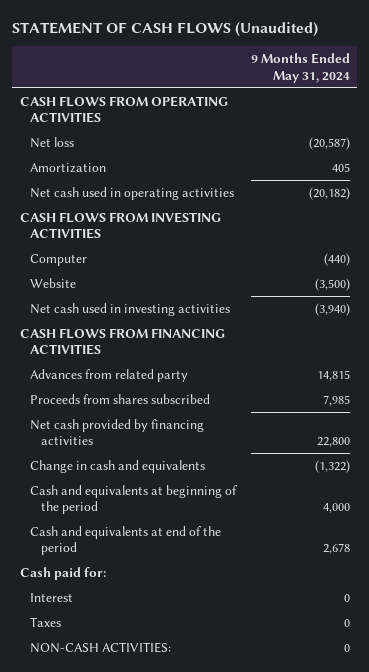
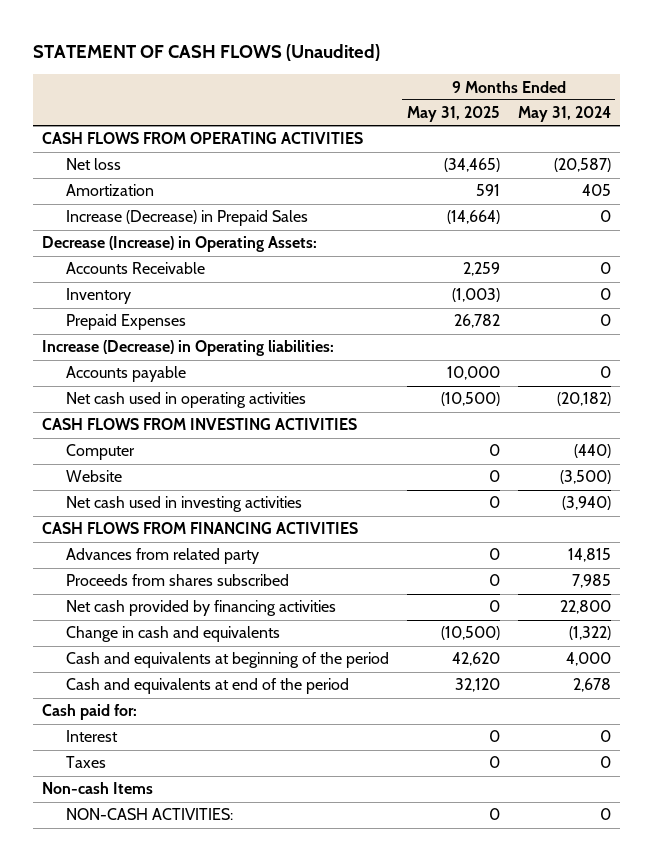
- | 9 Months Ended May 31, 2024
+ | 9 Months Ended May 31, 2025 | 9 Months Ended May 31, 2024
+ Increase (Decrease) in Prepaid Sales | (14,664) | 0
+ Decrease (Increase) in Operating Assets:
+ Accounts Receivable | 2,259 | 0
+ Inventory | (1,003) | 0
+ Prepaid Expenses | 26,782 | 0
+ Increase (Decrease) in Operating liabilities:
+ Accounts payable | 10,000 | 0
+ Non-cash Items

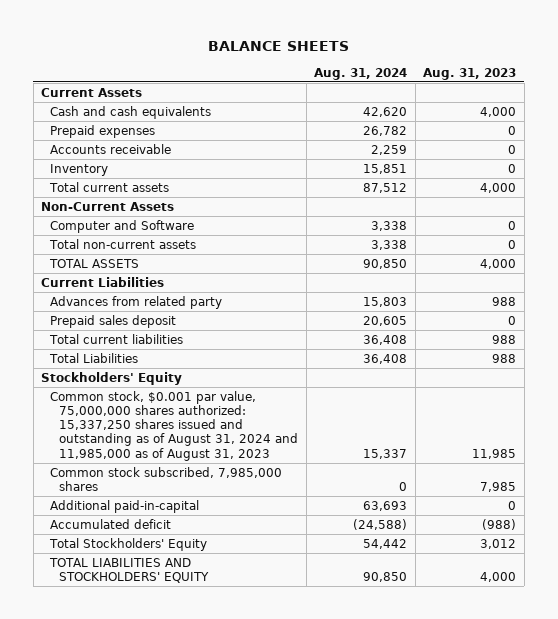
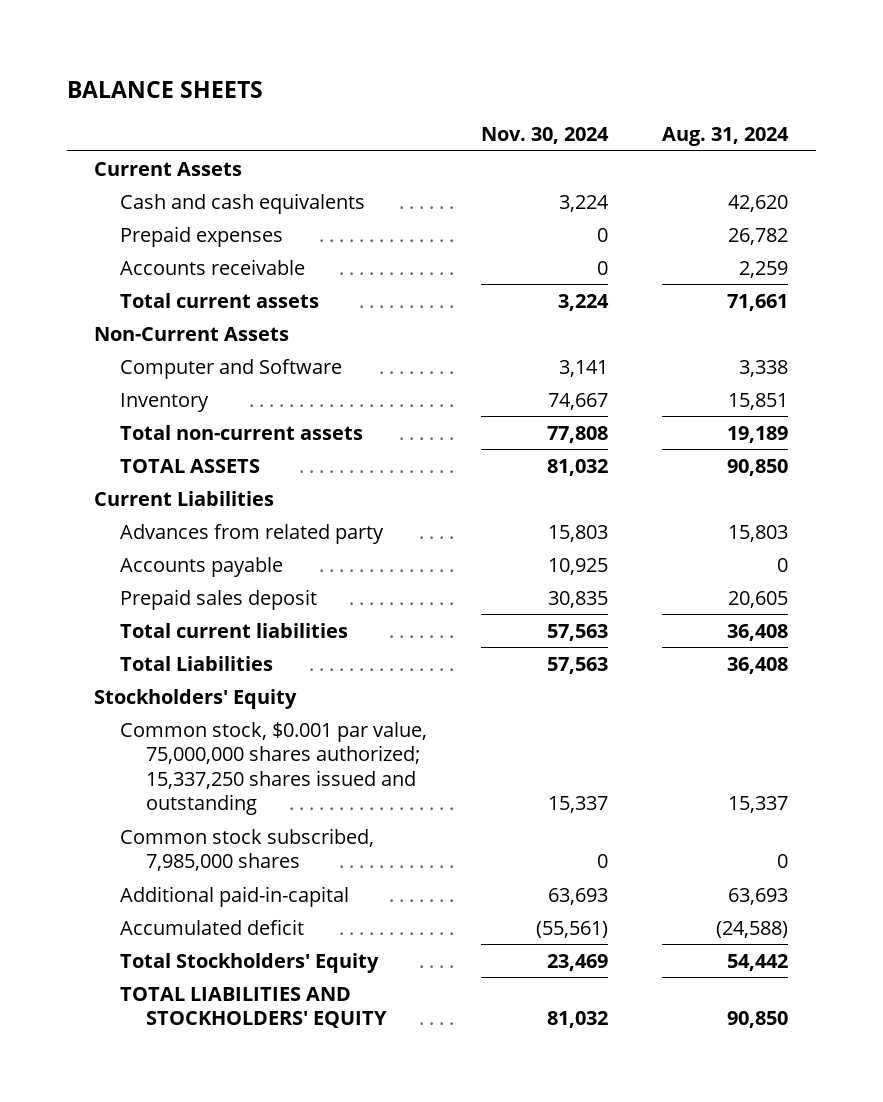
- | Aug. 31, 2024 | Aug. 31, 2023
+ | Nov. 30, 2024 | Aug. 31, 2024
- Total current assets | 87,512 | 4,000
+ Total current assets | 3,224 | 71,661
- Total non-current assets | 3,338 | 0
moved down: Inventory | 74,667 | 15,851
+ Total non-current assets | 77,808 | 19,189
+ Accounts payable | 10,925 | 0
- Common stock, $0.001 par value, 75,000,000 shares authorized: 15,337,250 shares issued and outstanding as of August 31, 2024 and 11,985,000 as of August 31, 2023 | 15,337 | 11,985
+ Common stock, $0.001 par value, 75,000,000 shares authorized; 15,337,250 shares issued and outstanding | 15,337 | 15,337

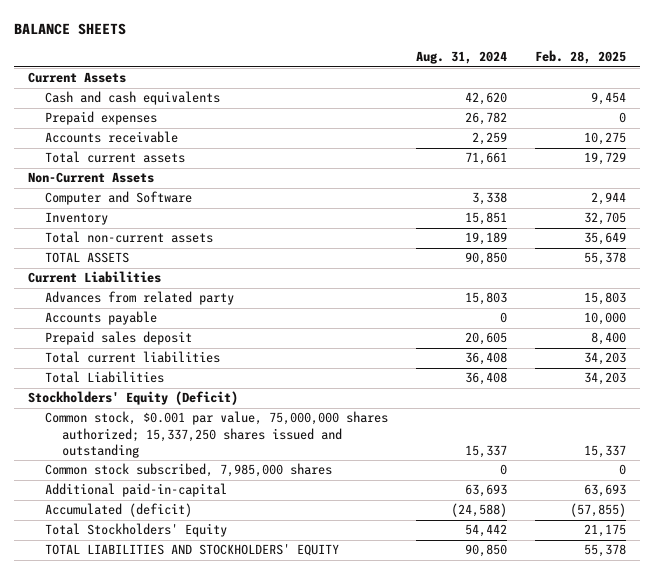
- | Nov. 30, 2024 | Aug. 31, 2024
+ | Aug. 31, 2024 | Feb. 28, 2025
- Stockholders' Equity
+ Stockholders' Equity (Deficit)
- Accumulated deficit | (55,561) | (24,588)
+ Accumulated (deficit) | (24,588) | (57,855)

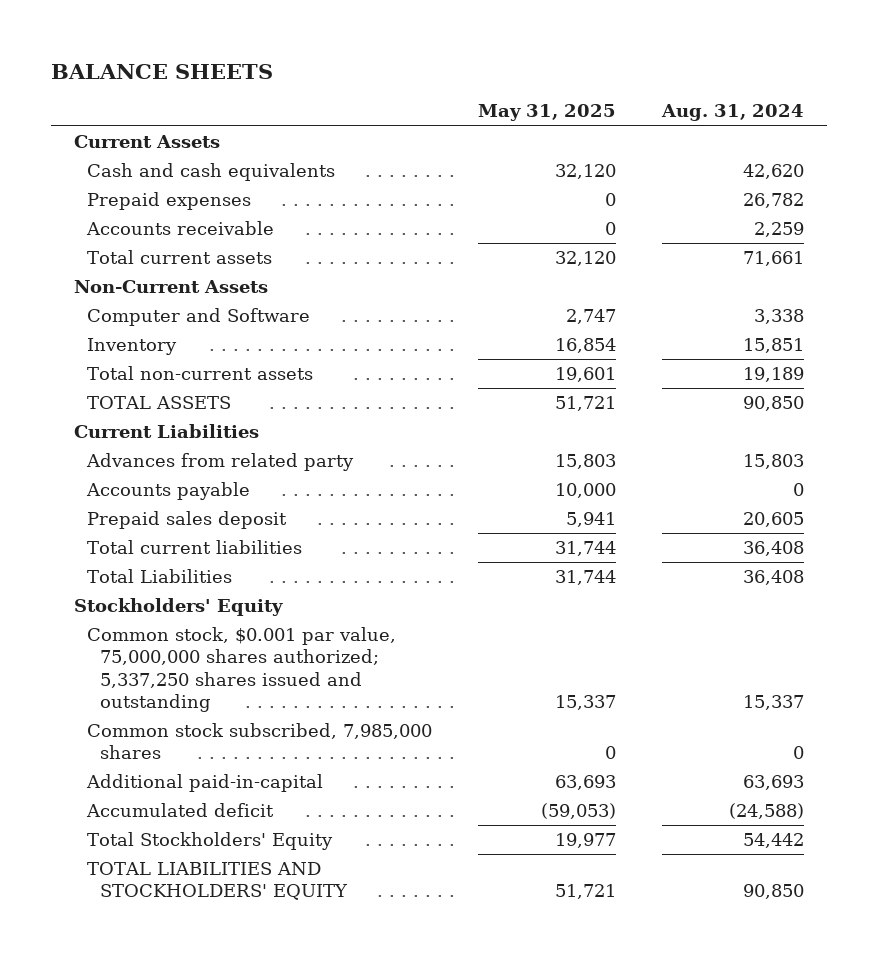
- | Aug. 31, 2024 | Feb. 28, 2025
+ | May 31, 2025 | Aug. 31, 2024
- Stockholders' Equity (Deficit)
- Common stock, $0.001 par value, 75,000,000 shares authorized; 15,337,250 shares issued and outstanding | 15,337 | 15,337
+ Stockholders' Equity
+ Common stock, $0.001 par value, 75,000,000 shares authorized; 5,337,250 shares issued and outstanding | 15,337 | 15,337
- Accumulated (deficit) | (24,588) | (57,855)
+ Accumulated deficit | (59,053) | (24,588)

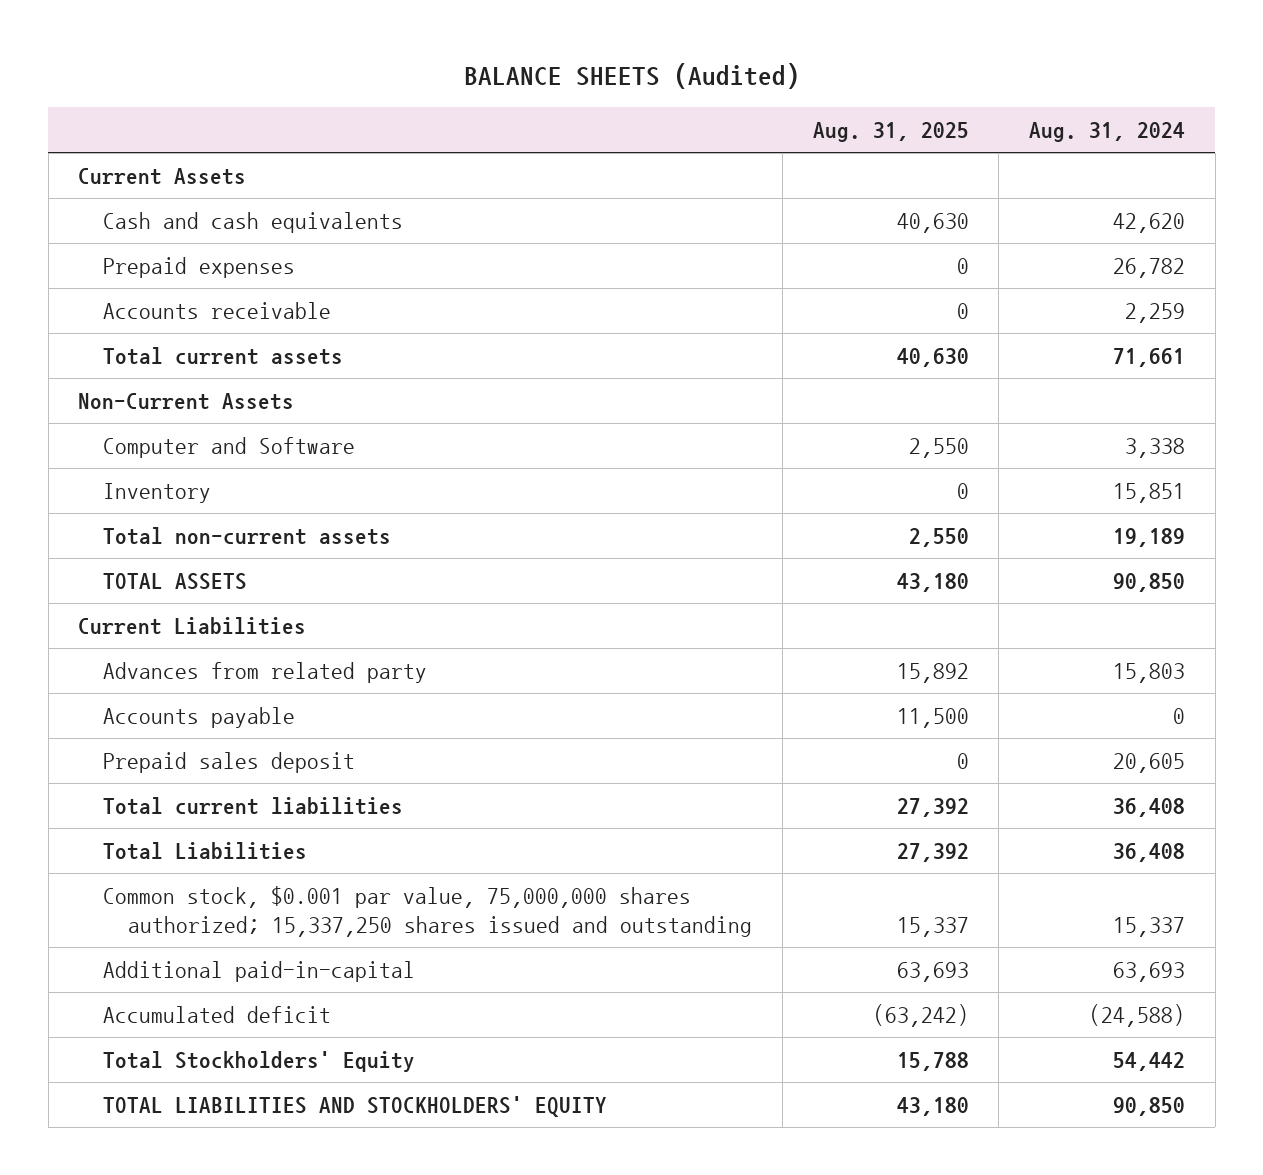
- BALANCE SHEETS
+ BALANCE SHEETS (Audited)
- | May 31, 2025 | Aug. 31, 2024
+ | Aug. 31, 2025 | Aug. 31, 2024
- Stockholders' Equity
- Common stock, $0.001 par value, 75,000,000 shares authorized; 5,337,250 shares issued and outstanding | 15,337 | 15,337
- Common stock subscribed, 7,985,000 shares | 0 | 0
+ Common stock, $0.001 par value, 75,000,000 shares authorized; 15,337,250 shares issued and outstanding | 15,337 | 15,337

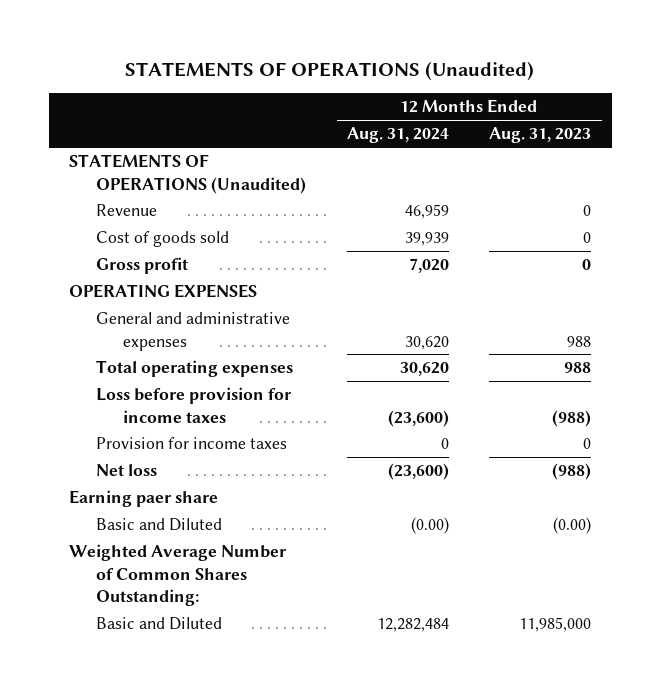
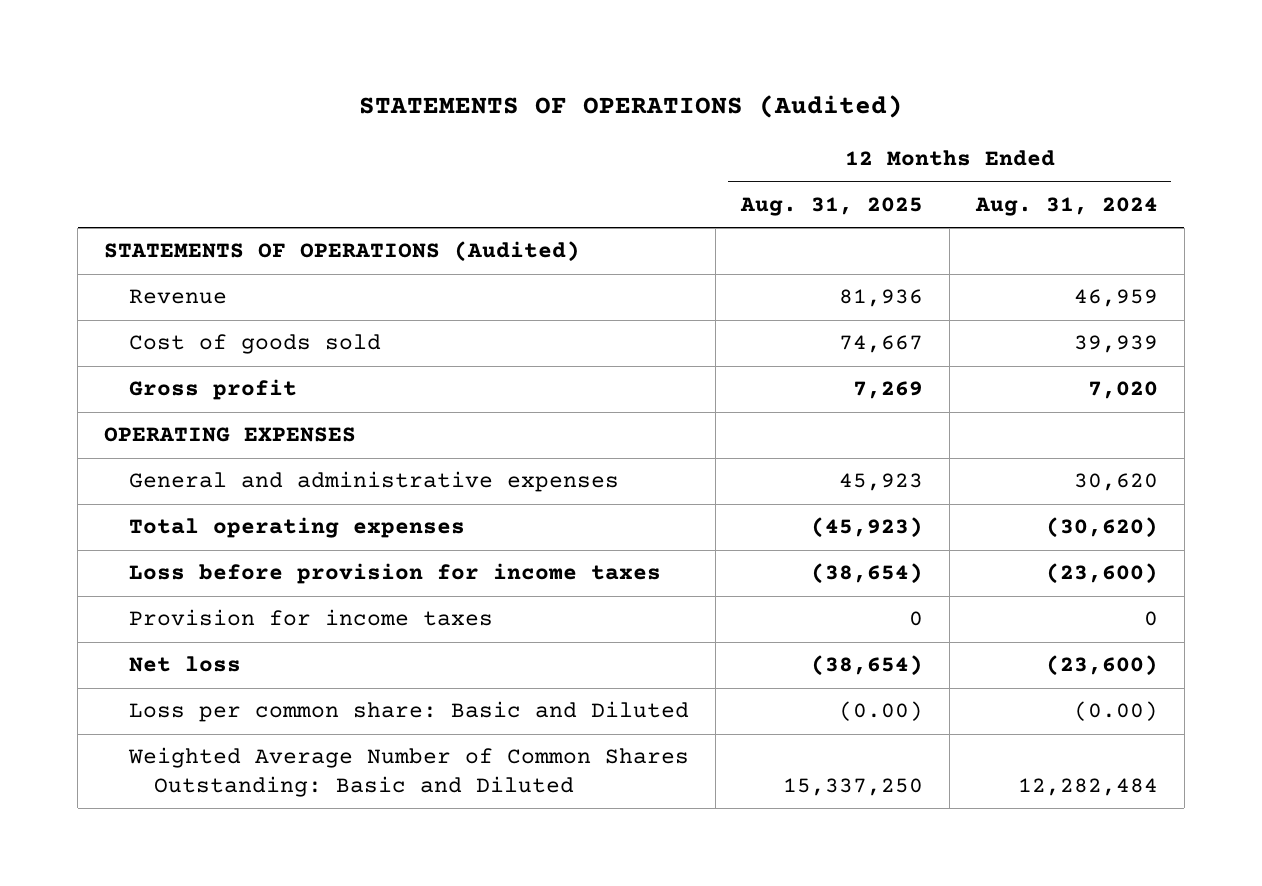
- STATEMENTS OF OPERATIONS (Unaudited)
+ STATEMENTS OF OPERATIONS (Audited)
- | 12 Months Ended Aug. 31, 2024 | 12 Months Ended Aug. 31, 2023
+ | 12 Months Ended Aug. 31, 2025 | 12 Months Ended Aug. 31, 2024
- STATEMENTS OF OPERATIONS (Unaudited)
+ STATEMENTS OF OPERATIONS (Audited)
- Total operating expenses | 30,620 | 988
+ Total operating expenses | (45,923) | (30,620)
- Earning paer share
- Basic and Diluted | (0.00) | (0.00)
- Weighted Average Number of Common Shares Outstanding:
- Basic and Diluted | 12,282,484 | 11,985,000
+ Loss per common share: Basic and Diluted | (0.00) | (0.00)
+ Weighted Average Number of Common Shares Outstanding: Basic and Diluted | 15,337,250 | 12,282,484

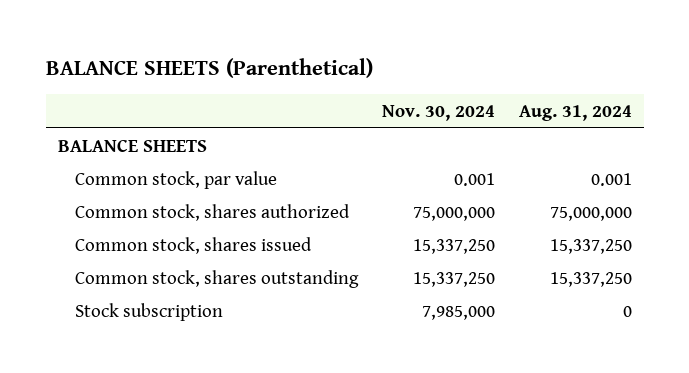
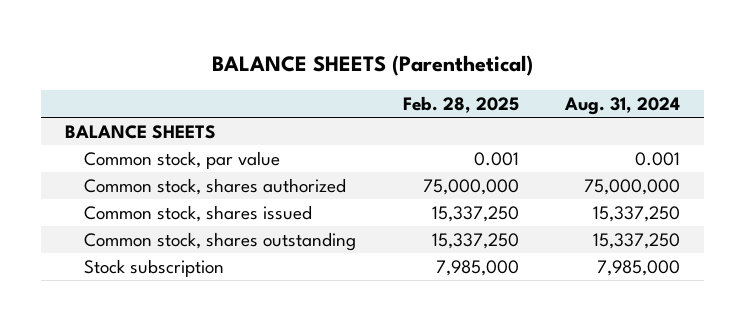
- | Nov. 30, 2024 | Aug. 31, 2024
+ | Feb. 28, 2025 | Aug. 31, 2024
- Stock subscription | 7,985,000 | 0
+ Stock subscription | 7,985,000 | 7,985,000

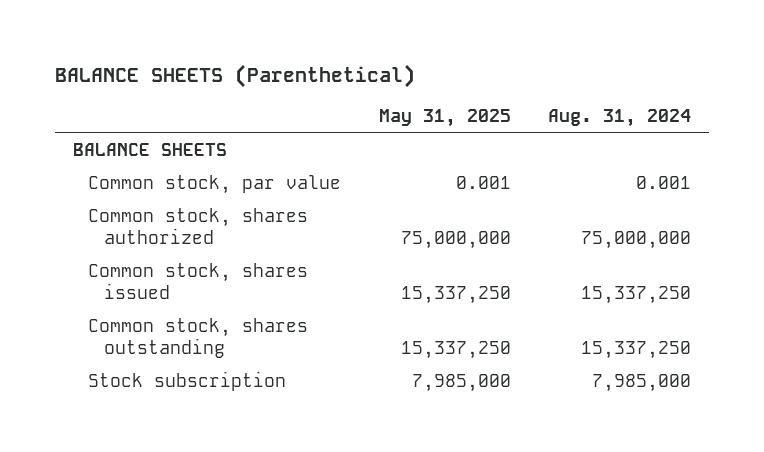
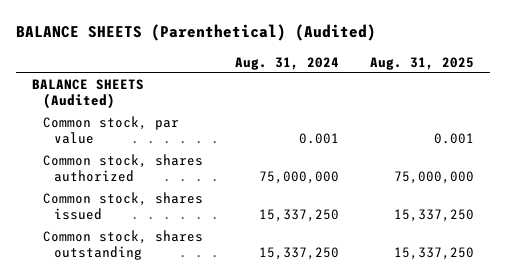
- BALANCE SHEETS (Parenthetical)
+ BALANCE SHEETS (Parenthetical) (Audited)
- | May 31, 2025 | Aug. 31, 2024
+ | Aug. 31, 2024 | Aug. 31, 2025
- BALANCE SHEETS
+ BALANCE SHEETS (Audited)
- Stock subscription | 7,985,000 | 7,985,000

